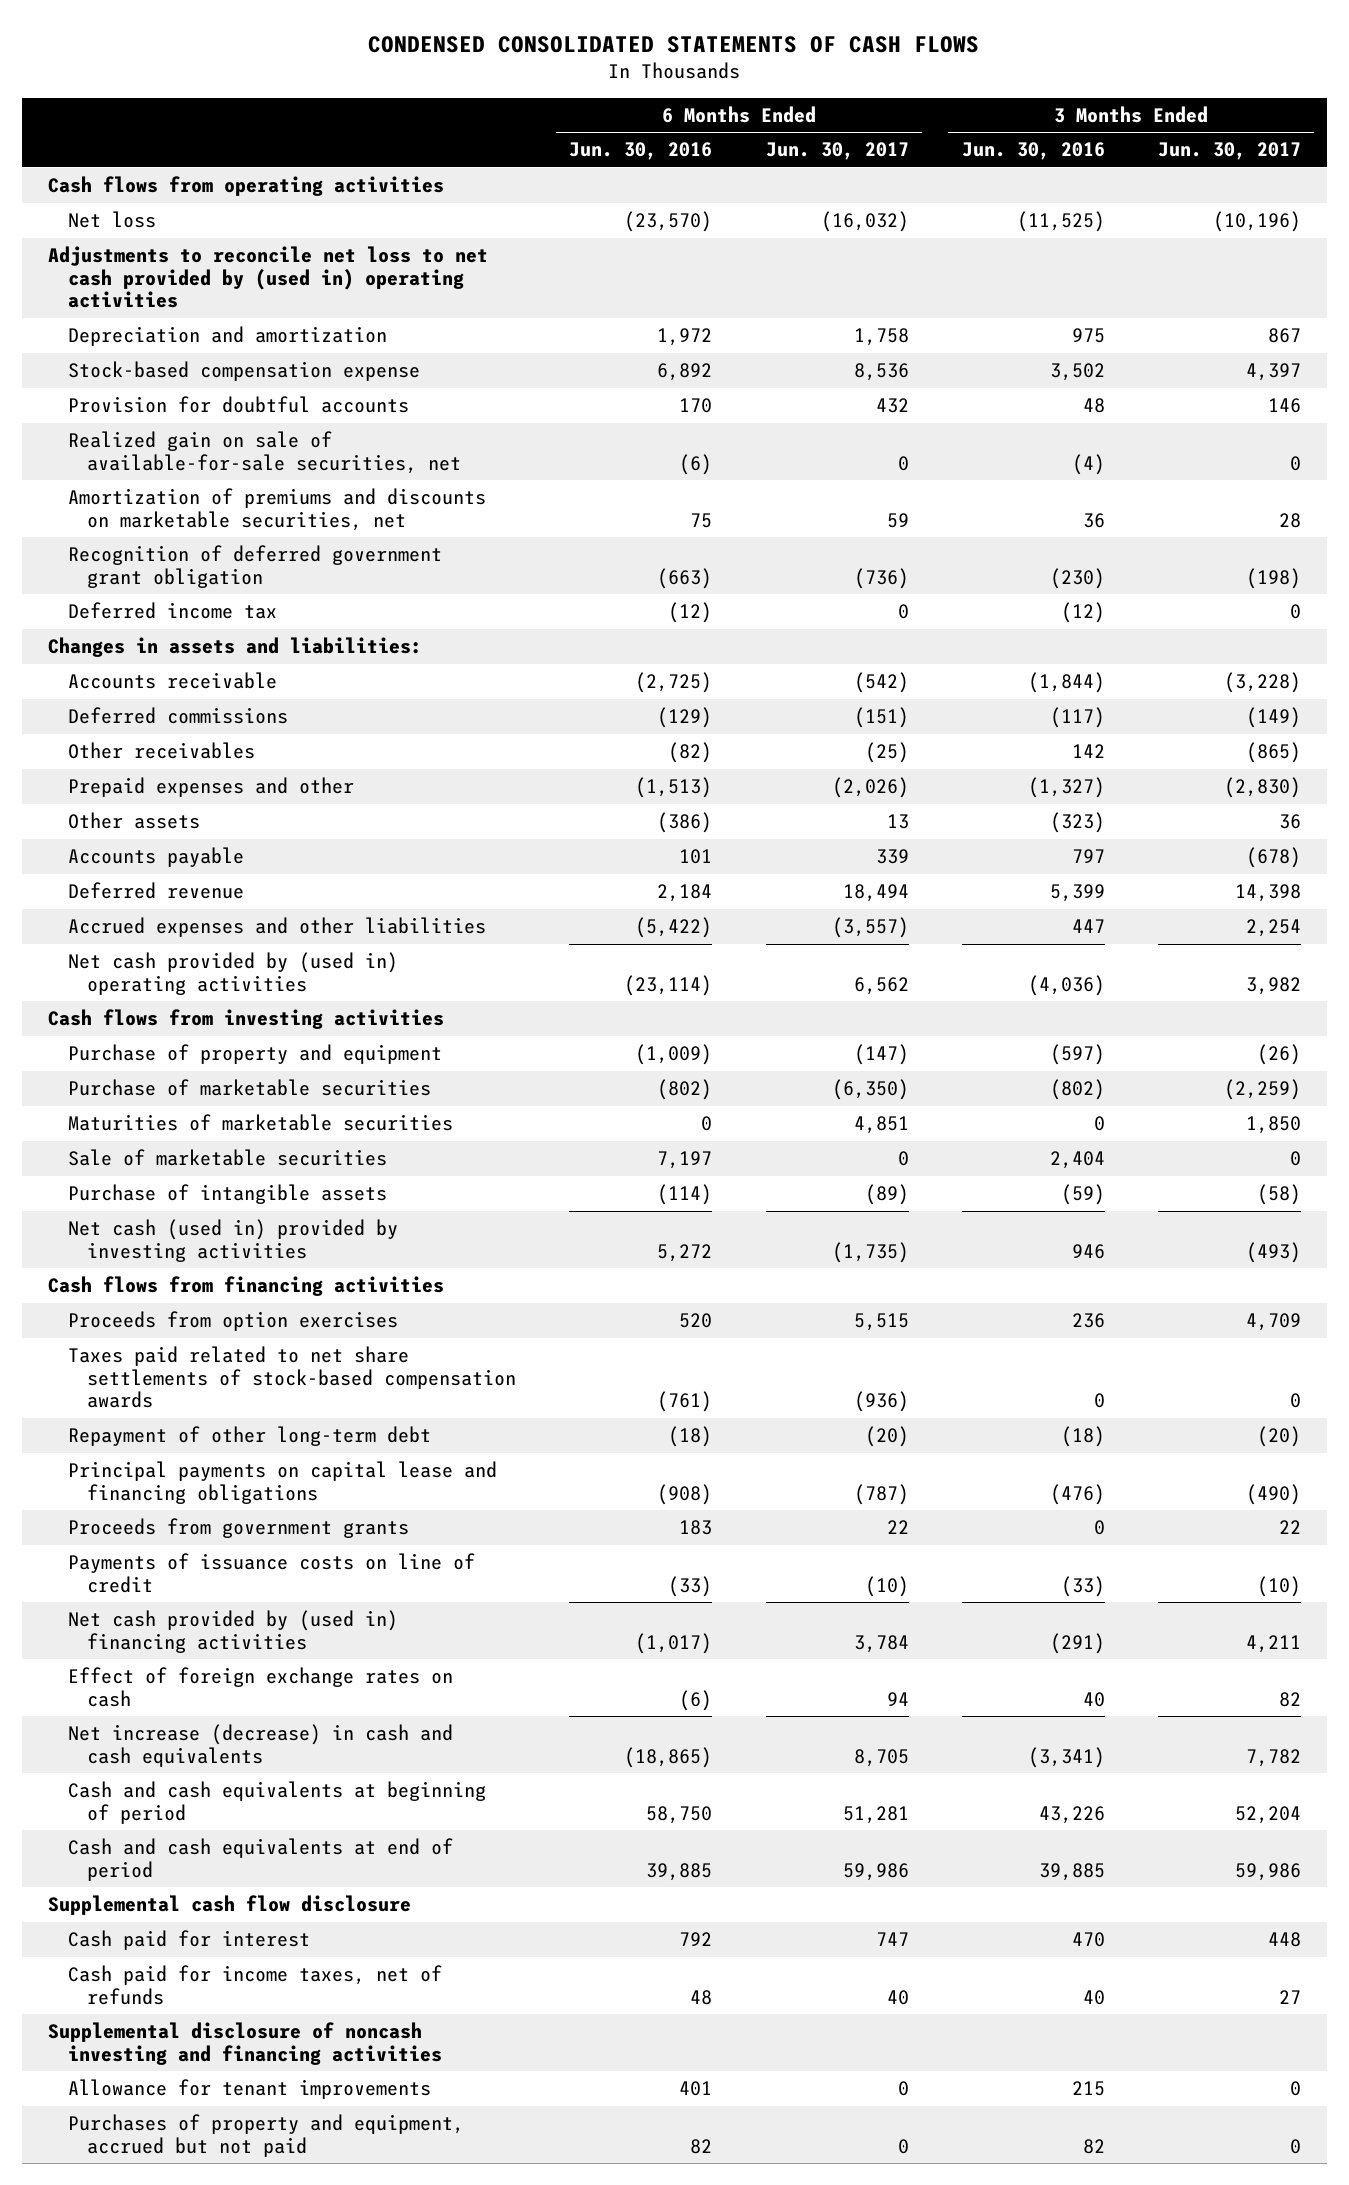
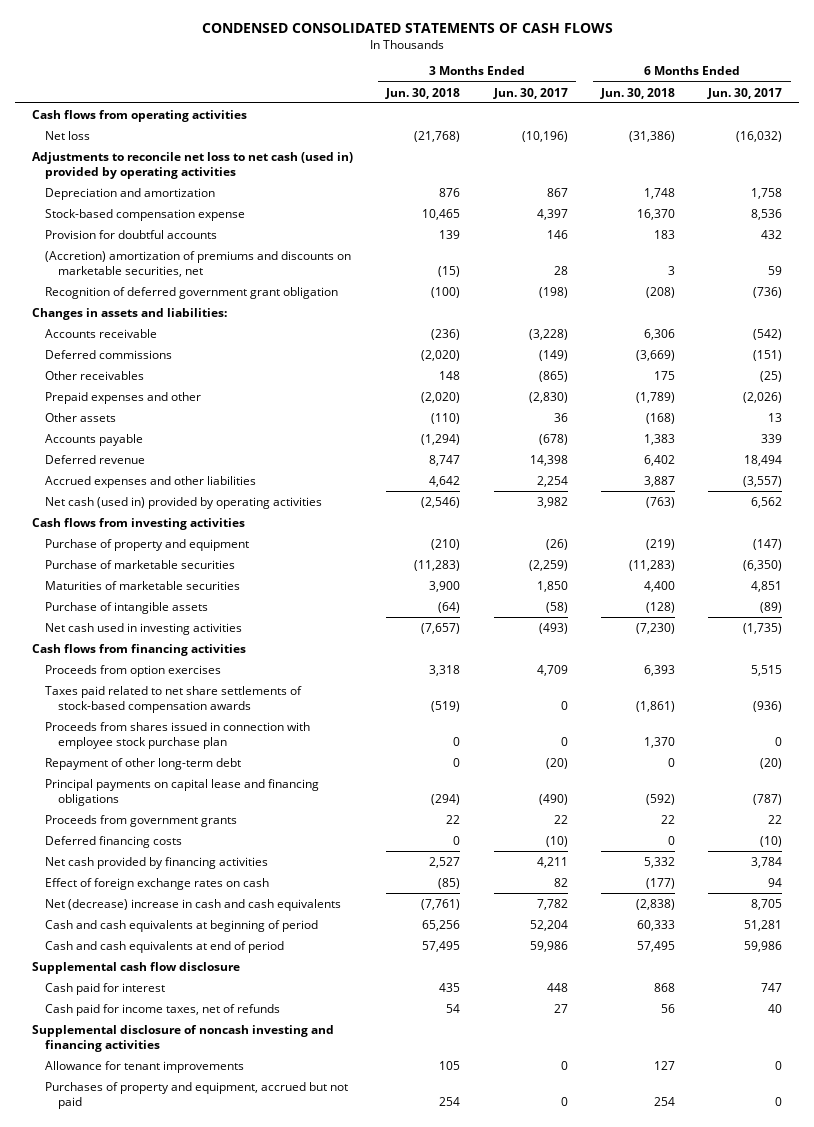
- | 6 Months Ended Jun. 30, 2016 | 6 Months Ended Jun. 30, 2017 | 3 Months Ended Jun. 30, 2016 | 3 Months Ended Jun. 30, 2017
+ | 3 Months Ended Jun. 30, 2018 | 3 Months Ended Jun. 30, 2017 | 6 Months Ended Jun. 30, 2018 | 6 Months Ended Jun. 30, 2017
- Adjustments to reconcile net loss to net cash provided by (used in) operating activities
+ Adjustments to reconcile net loss to net cash (used in) provided by operating activities
- Realized gain on sale of available-for-sale securities, net | (6) | 0 | (4) | 0
- Amortization of premiums and discounts on marketable securities, net | 75 | 59 | 36 | 28
+ (Accretion) amortization of premiums and discounts on marketable securities, net | (15) | 28 | 3 | 59
- Deferred income tax | (12) | 0 | (12) | 0
- Net cash provided by (used in) operating activities | (23,114) | 6,562 | (4,036) | 3,982
+ Net cash (used in) provided by operating activities | (2,546) | 3,982 | (763) | 6,562
- Sale of marketable securities | 7,197 | 0 | 2,404 | 0
- Net cash (used in) provided by investing activities | 5,272 | (1,735) | 946 | (493)
+ Net cash used in investing activities | (7,657) | (493) | (7,230) | (1,735)
+ Proceeds from shares issued in connection with employee stock purchase plan | 0 | 0 | 1,370 | 0
- Payments of issuance costs on line of credit | (33) | (10) | (33) | (10)
- Net cash provided by (used in) financing activities | (1,017) | 3,784 | (291) | 4,211
+ Deferred financing costs | 0 | (10) | 0 | (10)
+ Net cash provided by financing activities | 2,527 | 4,211 | 5,332 | 3,784
- Net increase (decrease) in cash and cash equivalents | (18,865) | 8,705 | (3,341) | 7,782
+ Net (decrease) increase in cash and cash equivalents | (7,761) | 7,782 | (2,838) | 8,705

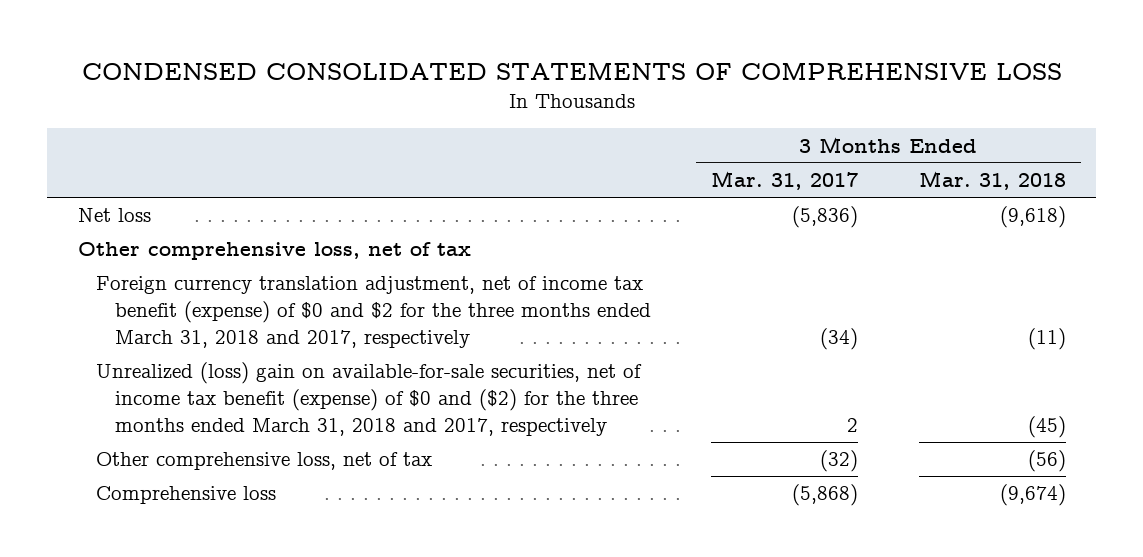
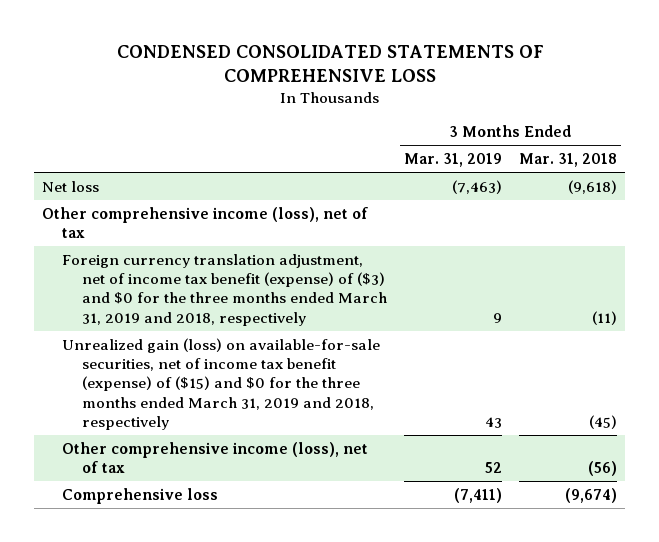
- | 3 Months Ended Mar. 31, 2017 | 3 Months Ended Mar. 31, 2018
+ | 3 Months Ended Mar. 31, 2019 | 3 Months Ended Mar. 31, 2018
- Other comprehensive loss, net of tax
- Foreign currency translation adjustment, net of income tax benefit (expense) of $0 and $2 for the three months ended March 31, 2018 and 2017, respectively | (34) | (11)
- Unrealized (loss) gain on available-for-sale securities, net of income tax benefit (expense) of $0 and ($2) for the three months ended March 31, 2018 and 2017, respectively | 2 | (45)
- Other comprehensive loss, net of tax | (32) | (56)
+ Other comprehensive income (loss), net of tax
+ Foreign currency translation adjustment, net of income tax benefit (expense) of ($3) and $0 for the three months ended March 31, 2019 and 2018, respectively | 9 | (11)
+ Unrealized gain (loss) on available-for-sale securities, net of income tax benefit (expense) of ($15) and $0 for the three months ended March 31, 2019 and 2018, respectively | 43 | (45)
+ Other comprehensive income (loss), net of tax | 52 | (56)

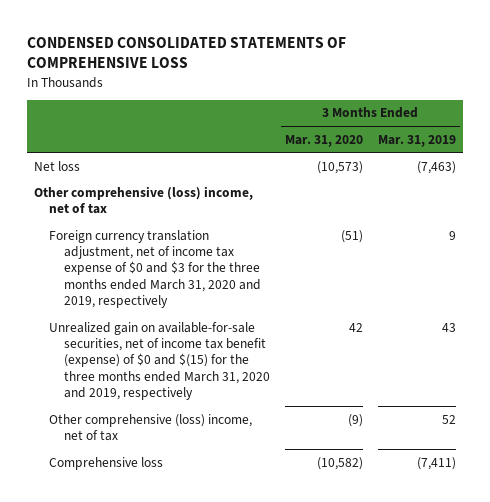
- | 3 Months Ended Mar. 31, 2019 | 3 Months Ended Mar. 31, 2018
+ | 3 Months Ended Mar. 31, 2020 | 3 Months Ended Mar. 31, 2019
- Other comprehensive income (loss), net of tax
- Foreign currency translation adjustment, net of income tax benefit (expense) of ($3) and $0 for the three months ended March 31, 2019 and 2018, respectively | 9 | (11)
- Unrealized gain (loss) on available-for-sale securities, net of income tax benefit (expense) of ($15) and $0 for the three months ended March 31, 2019 and 2018, respectively | 43 | (45)
- Other comprehensive income (loss), net of tax | 52 | (56)
+ Other comprehensive (loss) income, net of tax
+ Foreign currency translation adjustment, net of income tax expense of $0 and $3 for the three months ended March 31, 2020 and 2019, respectively | (51) | 9
+ Unrealized gain on available-for-sale securities, net of income tax benefit (expense) of $0 and $(15) for the three months ended March 31, 2020 and 2019, respectively | 42 | 43
+ Other comprehensive (loss) income, net of tax | (9) | 52

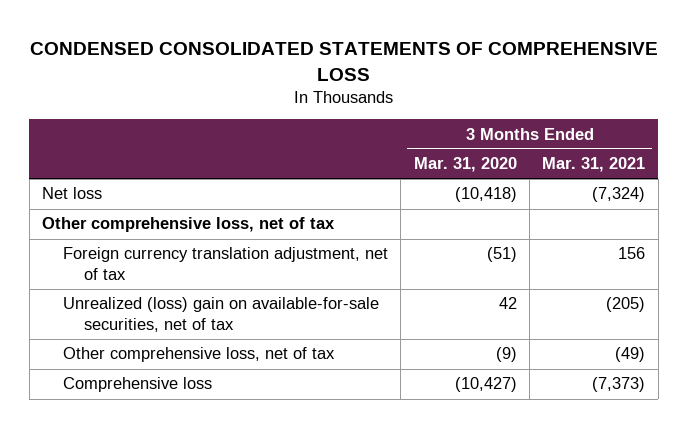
- | 3 Months Ended Mar. 31, 2020 | 3 Months Ended Mar. 31, 2019
+ | 3 Months Ended Mar. 31, 2020 | 3 Months Ended Mar. 31, 2021
- Net loss | (10,573) | (7,463)
- Other comprehensive (loss) income, net of tax
- Foreign currency translation adjustment, net of income tax expense of $0 and $3 for the three months ended March 31, 2020 and 2019, respectively | (51) | 9
- Unrealized gain on available-for-sale securities, net of income tax benefit (expense) of $0 and $(15) for the three months ended March 31, 2020 and 2019, respectively | 42 | 43
- Other comprehensive (loss) income, net of tax | (9) | 52
- Comprehensive loss | (10,582) | (7,411)
+ Net loss | (10,418) | (7,324)
+ Other comprehensive loss, net of tax
+ Foreign currency translation adjustment, net of tax | (51) | 156
+ Unrealized (loss) gain on available-for-sale securities, net of tax | 42 | (205)
+ Other comprehensive loss, net of tax | (9) | (49)
+ Comprehensive loss | (10,427) | (7,373)

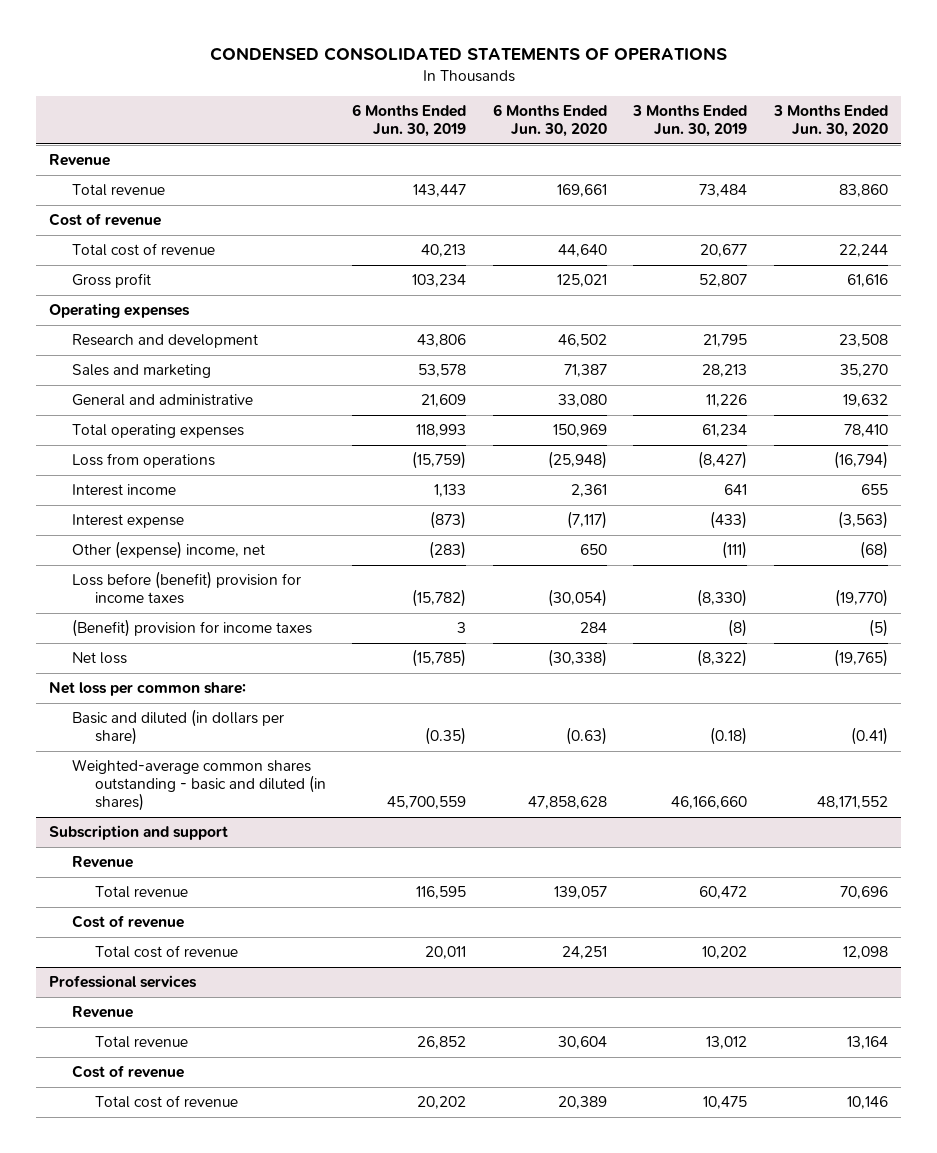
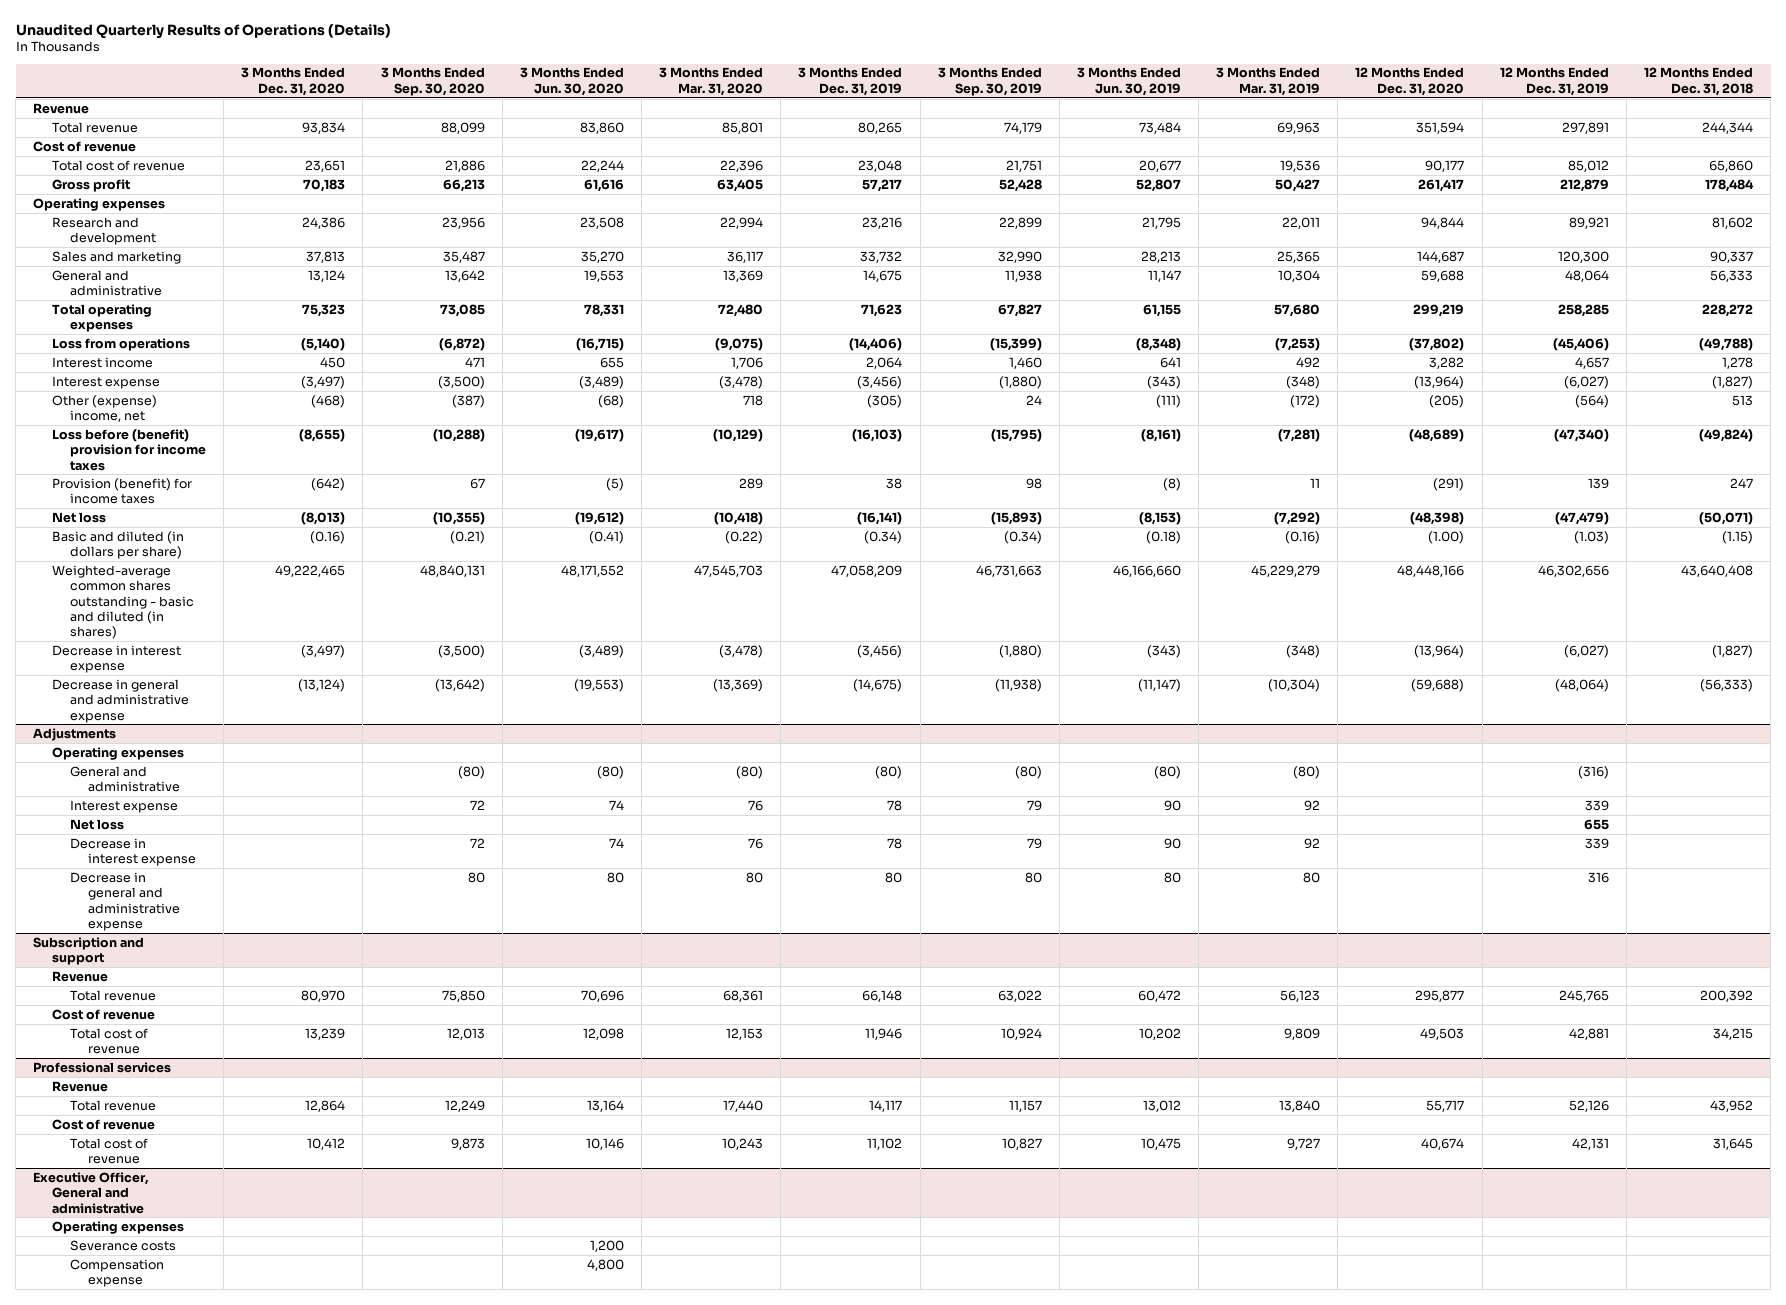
- CONDENSED CONSOLIDATED STATEMENTS OF OPERATIONS
+ Unaudited Quarterly Results of Operations (Details)
- | 6 Months Ended Jun. 30, 2019 | 6 Months Ended Jun. 30, 2020 | 3 Months Ended Jun. 30, 2019 | 3 Months Ended Jun. 30, 2020
+ | 3 Months Ended Dec. 31, 2020 | 3 Months Ended Sep. 30, 2020 | 3 Months Ended Jun. 30, 2020 | 3 Months Ended Mar. 31, 2020 | 3 Months Ended Dec. 31, 2019 | 3 Months Ended Sep. 30, 2019 | 3 Months Ended Jun. 30, 2019 | 3 Months Ended Mar. 31, 2019 | 12 Months Ended Dec. 31, 2020 | 12 Months Ended Dec. 31, 2019 | 12 Months Ended Dec. 31, 2018
- General and administrative | 21,609 | 33,080 | 11,226 | 19,632
- Total operating expenses | 118,993 | 150,969 | 61,234 | 78,410
- Loss from operations | (15,759) | (25,948) | (8,427) | (16,794)
+ General and administrative | 13,124 | 13,642 | 19,553 | 13,369 | 14,675 | 11,938 | 11,147 | 10,304 | 59,688 | 48,064 | 56,333
+ Total operating expenses | 75,323 | 73,085 | 78,331 | 72,480 | 71,623 | 67,827 | 61,155 | 57,680 | 299,219 | 258,285 | 228,272
+ Loss from operations | (5,140) | (6,872) | (16,715) | (9,075) | (14,406) | (15,399) | (8,348) | (7,253) | (37,802) | (45,406) | (49,788)
- Interest expense | (873) | (7,117) | (433) | (3,563)
+ Interest expense | (3,497) | (3,500) | (3,489) | (3,478) | (3,456) | (1,880) | (343) | (348) | (13,964) | (6,027) | (1,827)
- Loss before (benefit) provision for income taxes | (15,782) | (30,054) | (8,330) | (19,770)
- (Benefit) provision for income taxes | 3 | 284 | (8) | (5)
- Net loss | (15,785) | (30,338) | (8,322) | (19,765)
- Net loss per common share:
+ Loss before (benefit) provision for income taxes | (8,655) | (10,288) | (19,617) | (10,129) | (16,103) | (15,795) | (8,161) | (7,281) | (48,689) | (47,340) | (49,824)
+ Provision (benefit) for income taxes | (642) | 67 | (5) | 289 | 38 | 98 | (8) | 11 | (291) | 139 | 247
+ Net loss | (8,013) | (10,355) | (19,612) | (10,418) | (16,141) | (15,893) | (8,153) | (7,292) | (48,398) | (47,479) | (50,071)
+ Decrease in interest expense | (3,497) | (3,500) | (3,489) | (3,478) | (3,456) | (1,880) | (343) | (348) | (13,964) | (6,027) | (1,827)
+ Decrease in general and administrative expense | (13,124) | (13,642) | (19,553) | (13,369) | (14,675) | (11,938) | (11,147) | (10,304) | (59,688) | (48,064) | (56,333)
+ Adjustments
+ Operating expenses
+ General and administrative | | (80) | (80) | (80) | (80) | (80) | (80) | (80) | | (316) |
+ Interest expense | | 72 | 74 | 76 | 78 | 79 | 90 | 92 | | 339 |
+ Net loss | | | | | | | | | | 655 |
+ Decrease in interest expense | | 72 | 74 | 76 | 78 | 79 | 90 | 92 | | 339 |
+ Decrease in general and administrative expense | | 80 | 80 | 80 | 80 | 80 | 80 | 80 | | 316 |
+ Executive Officer, General and administrative
+ Operating expenses
+ Severance costs | | | 1,200 | | | | | | | |
+ Compensation expense | | | 4,800 | | | | | | | |

